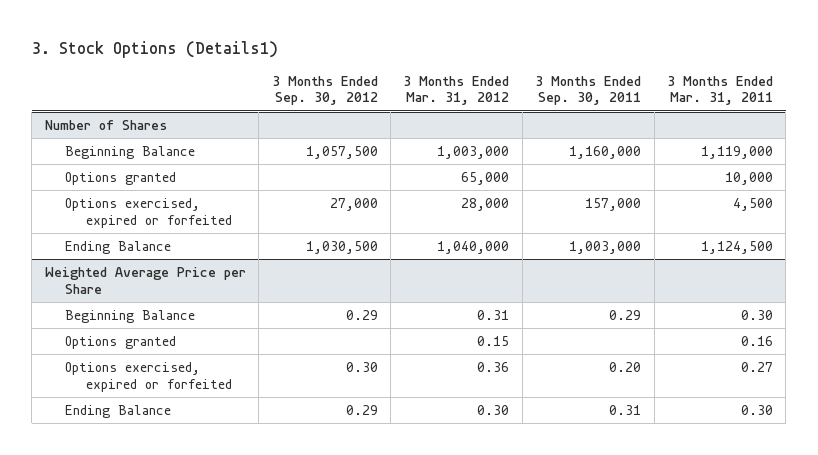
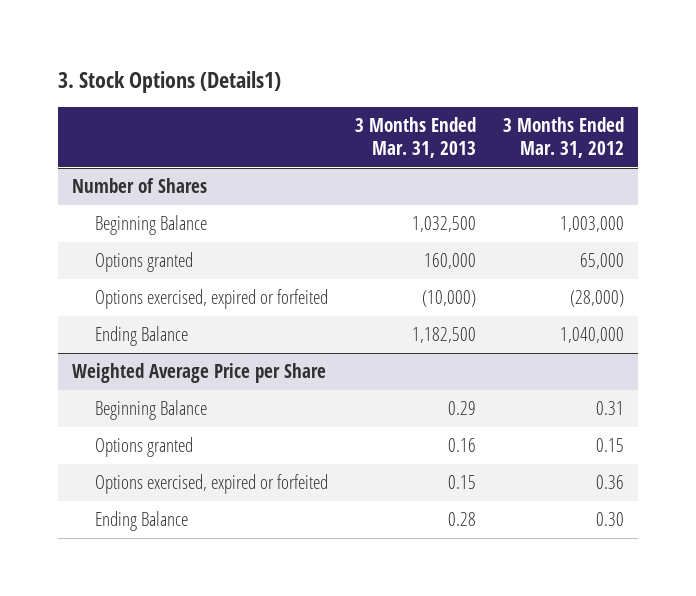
- | 3 Months Ended Sep. 30, 2012 | 3 Months Ended Mar. 31, 2012 | 3 Months Ended Sep. 30, 2011 | 3 Months Ended Mar. 31, 2011
+ | 3 Months Ended Mar. 31, 2013 | 3 Months Ended Mar. 31, 2012
@ Number of Shares
- Options exercised, expired or forfeited | 27,000 | 28,000 | 157,000 | 4,500
+ Options exercised, expired or forfeited | (10,000) | (28,000)

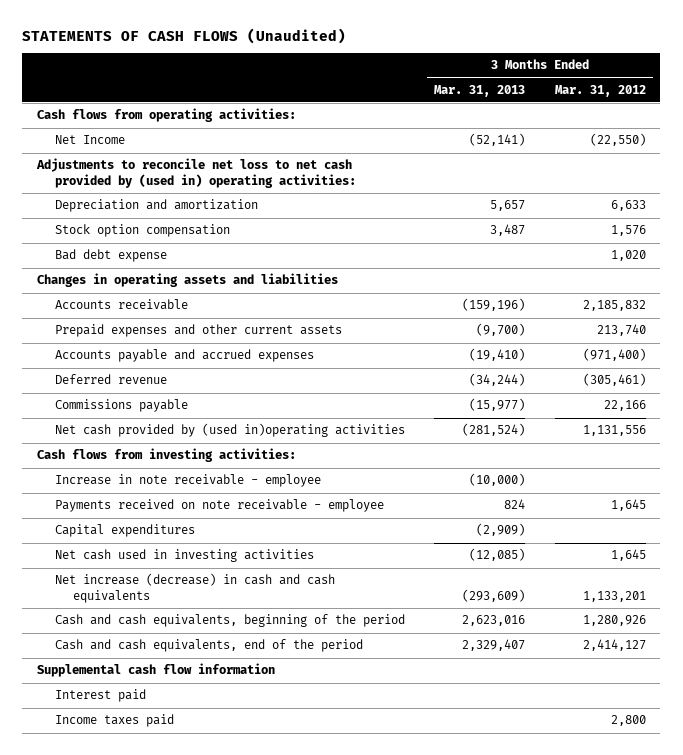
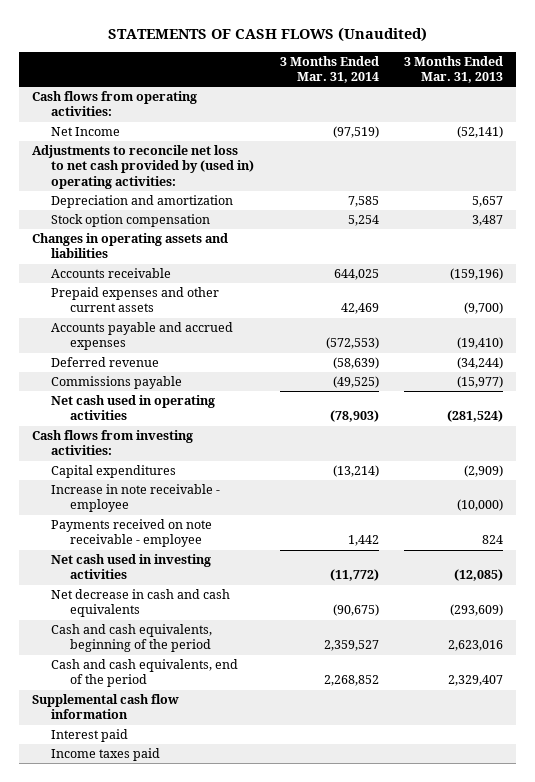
- | 3 Months Ended Mar. 31, 2013 | 3 Months Ended Mar. 31, 2012
+ | 3 Months Ended Mar. 31, 2014 | 3 Months Ended Mar. 31, 2013
- Bad debt expense | | 1,020
- Net cash provided by (used in)operating activities | (281,524) | 1,131,556
+ Net cash used in operating activities | (78,903) | (281,524)
moved up: Capital expenditures | (13,214) | (2,909)
- Net increase (decrease) in cash and cash equivalents | (293,609) | 1,133,201
+ Net decrease in cash and cash equivalents | (90,675) | (293,609)

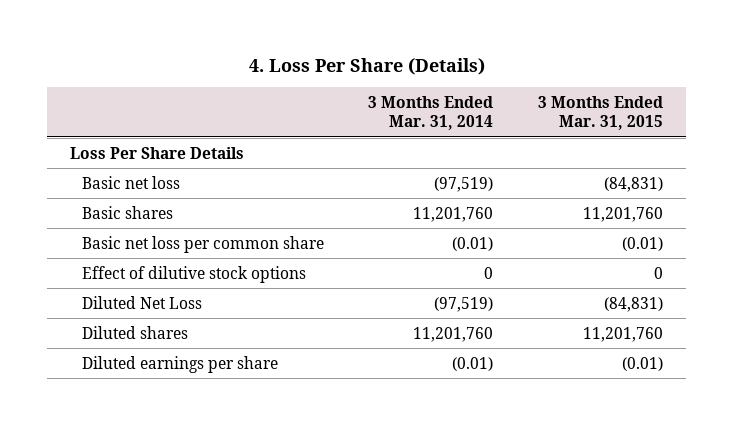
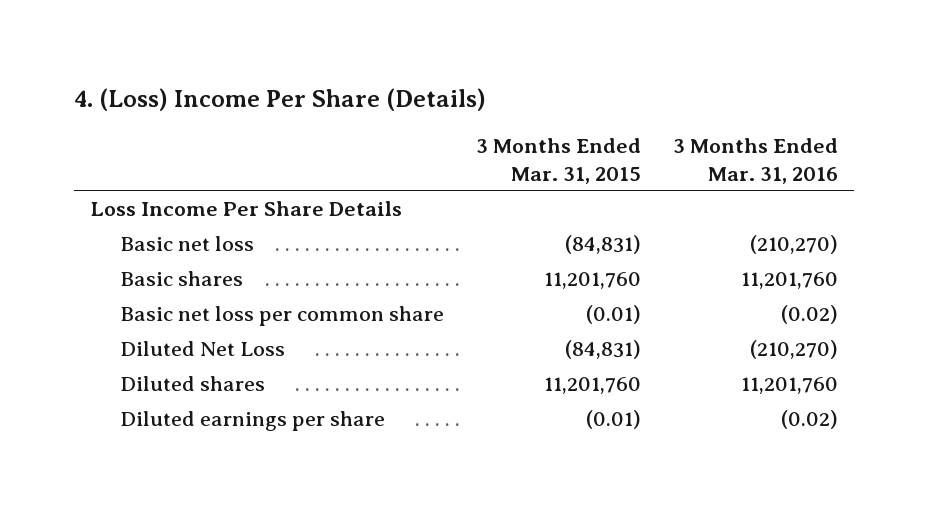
- 4. Loss Per Share (Details)
+ 4. (Loss) Income Per Share (Details)
- | 3 Months Ended Mar. 31, 2014 | 3 Months Ended Mar. 31, 2015
+ | 3 Months Ended Mar. 31, 2015 | 3 Months Ended Mar. 31, 2016
- Loss Per Share Details
+ Loss Income Per Share Details
- Effect of dilutive stock options | 0 | 0

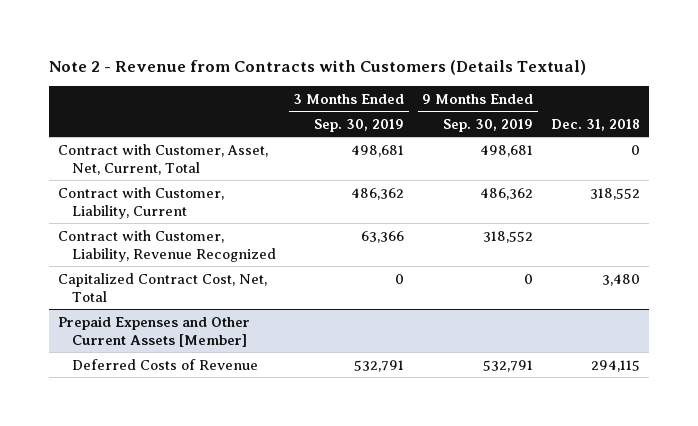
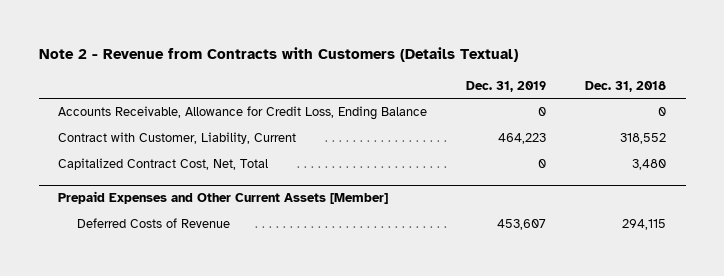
- | 3 Months Ended Sep. 30, 2019 | 9 Months Ended Sep. 30, 2019 | Dec. 31, 2018
+ | Dec. 31, 2019 | Dec. 31, 2018
- Contract with Customer, Asset, Net, Current, Total | 498,681 | 498,681 | 0
+ Accounts Receivable, Allowance for Credit Loss, Ending Balance | 0 | 0
- Contract with Customer, Liability, Revenue Recognized | 63,366 | 318,552 |

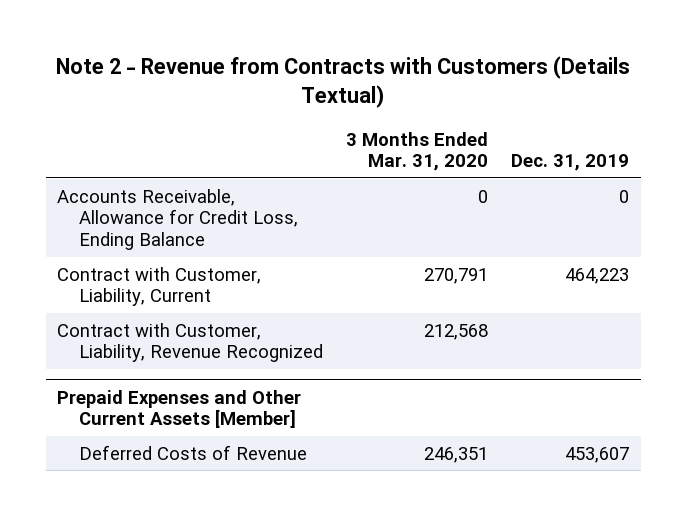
- | Dec. 31, 2019 | Dec. 31, 2018
+ | 3 Months Ended Mar. 31, 2020 | Dec. 31, 2019
- Capitalized Contract Cost, Net, Total | 0 | 3,480
+ Contract with Customer, Liability, Revenue Recognized | 212,568 |

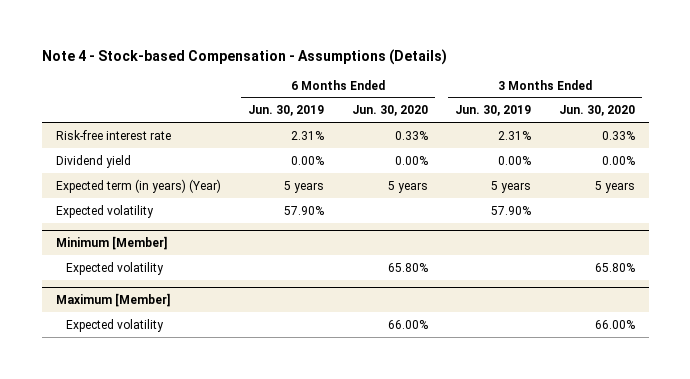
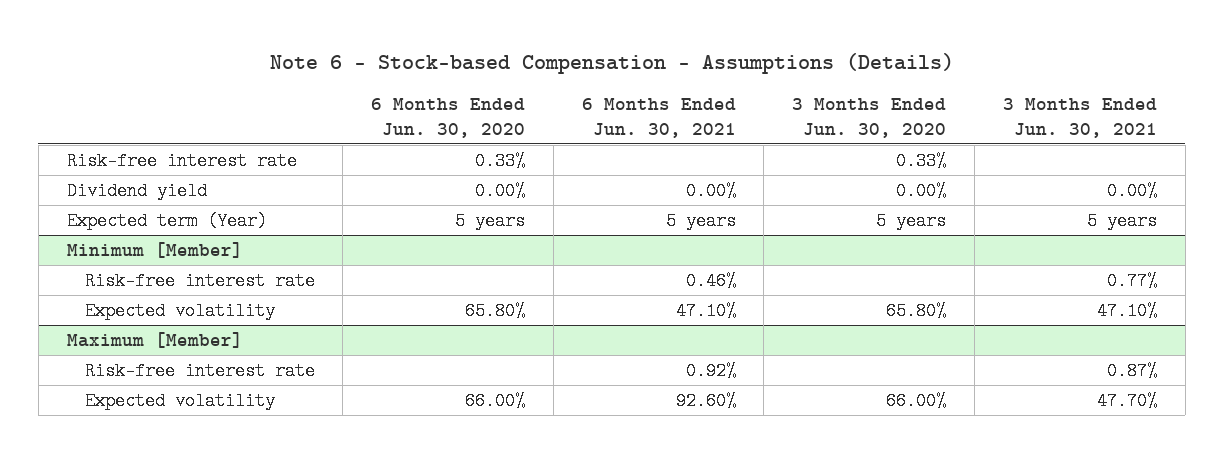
- Note 4 - Stock-based Compensation - Assumptions (Details)
+ Note 6 - Stock-based Compensation - Assumptions (Details)
- | 6 Months Ended Jun. 30, 2019 | 6 Months Ended Jun. 30, 2020 | 3 Months Ended Jun. 30, 2019 | 3 Months Ended Jun. 30, 2020
+ | 6 Months Ended Jun. 30, 2020 | 6 Months Ended Jun. 30, 2021 | 3 Months Ended Jun. 30, 2020 | 3 Months Ended Jun. 30, 2021
- Expected term (in years) (Year) | 5 years | 5 years | 5 years | 5 years
- Expected volatility | 57.90% | | 57.90% |
+ Expected term (Year) | 5 years | 5 years | 5 years | 5 years
@ Minimum [Member]
+ Risk-free interest rate | | 0.46% | | 0.77%
@ Maximum [Member]
+ Risk-free interest rate | | 0.92% | | 0.87%

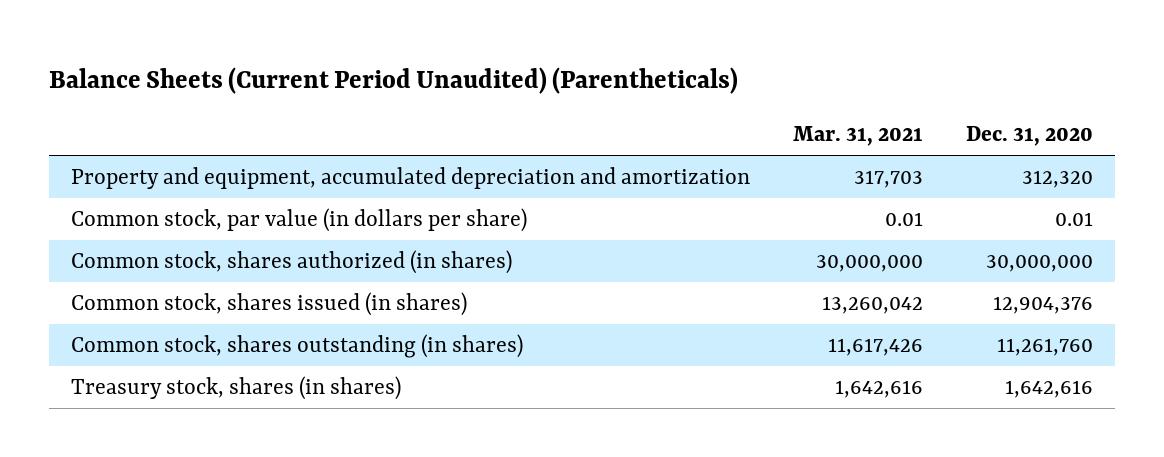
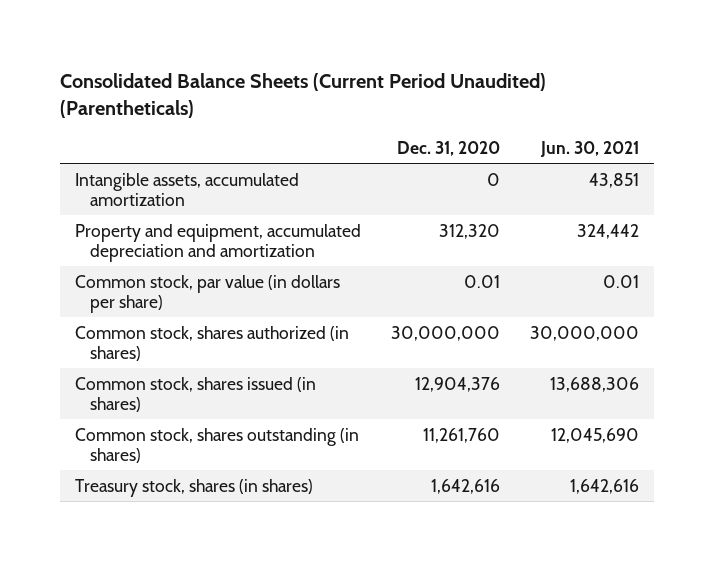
- Balance Sheets (Current Period Unaudited) (Parentheticals)
+ Consolidated Balance Sheets (Current Period Unaudited) (Parentheticals)
- | Mar. 31, 2021 | Dec. 31, 2020
+ | Dec. 31, 2020 | Jun. 30, 2021
+ Intangible assets, accumulated amortization | 0 | 43,851

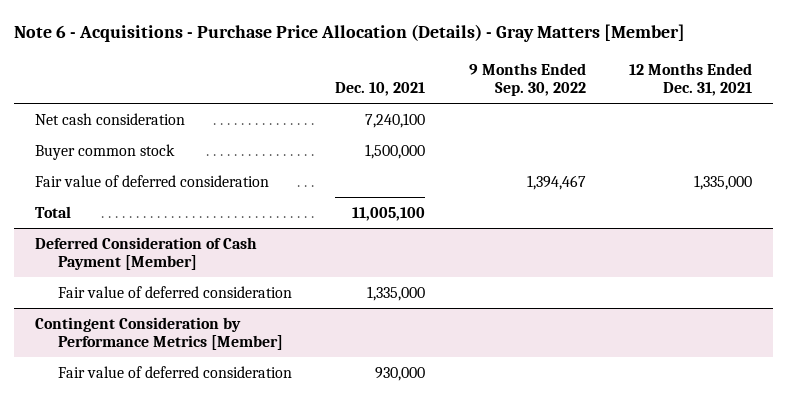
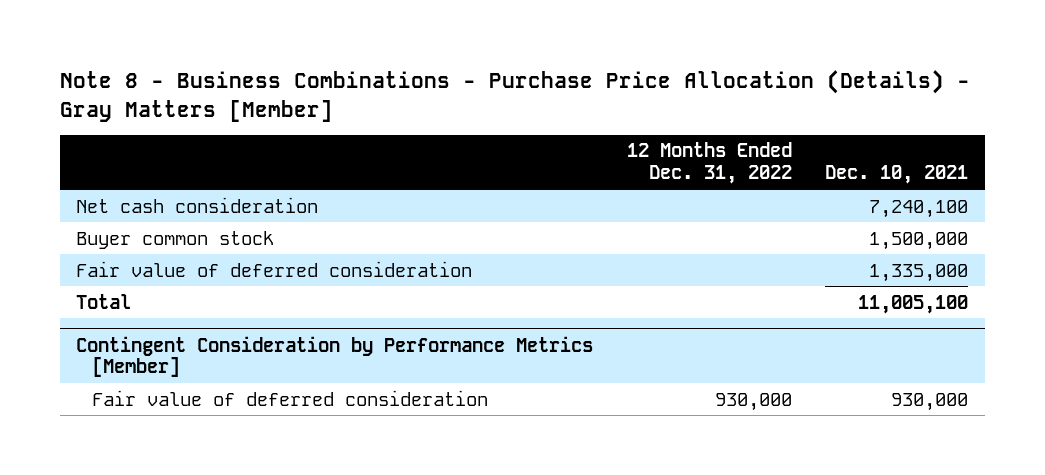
- Note 6 - Acquisitions - Purchase Price Allocation (Details) - Gray Matters [Member]
+ Note 8 - Business Combinations - Purchase Price Allocation (Details) - Gray Matters [Member]
- | Dec. 10, 2021 | 9 Months Ended Sep. 30, 2022 | 12 Months Ended Dec. 31, 2021
+ | 12 Months Ended Dec. 31, 2022 | Dec. 10, 2021
- Fair value of deferred consideration | | 1,394,467 | 1,335,000
- Deferred Consideration of Cash Payment [Member]
moved down: Total | | 11,005,100

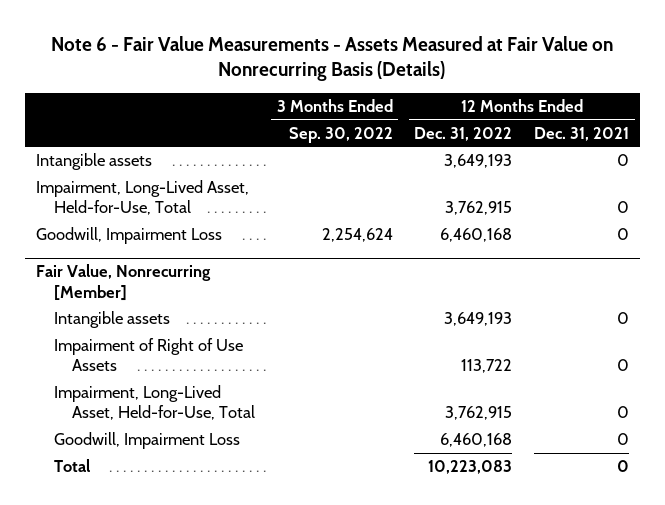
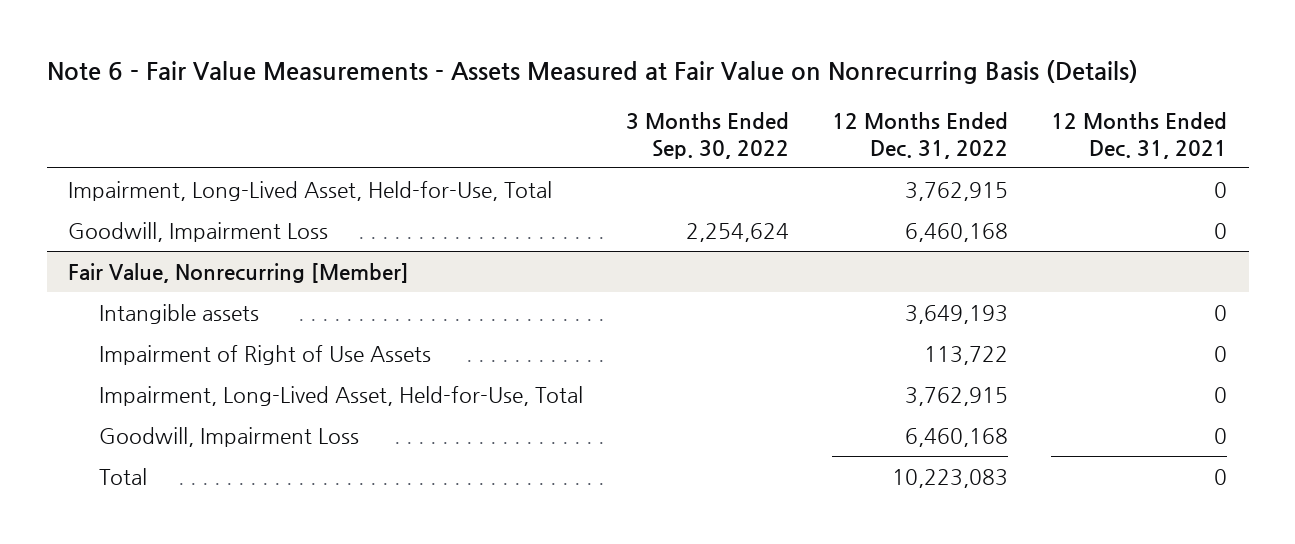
- Intangible assets | | 3,649,193 | 0

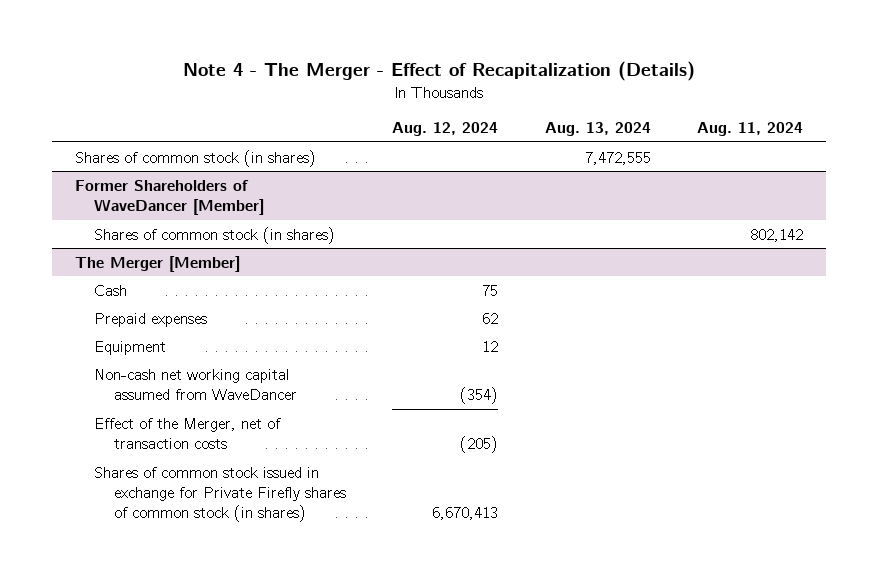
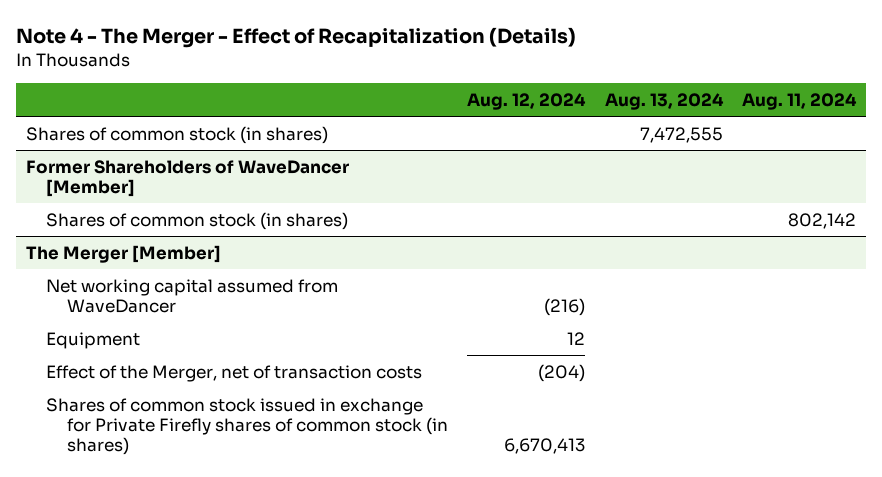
@ The Merger [Member]
- Cash | 75 | |
- Prepaid expenses | 62 | |
+ Net working capital assumed from WaveDancer | (216) | |
- Non-cash net working capital assumed from WaveDancer | (354) | |
- Effect of the Merger, net of transaction costs | (205) | |
+ Effect of the Merger, net of transaction costs | (204) | |

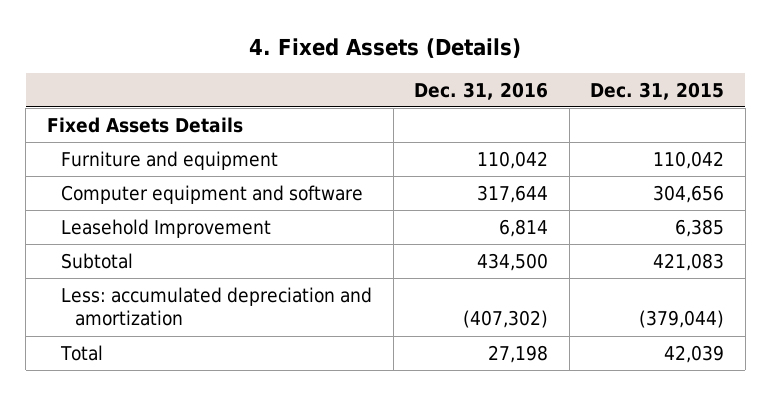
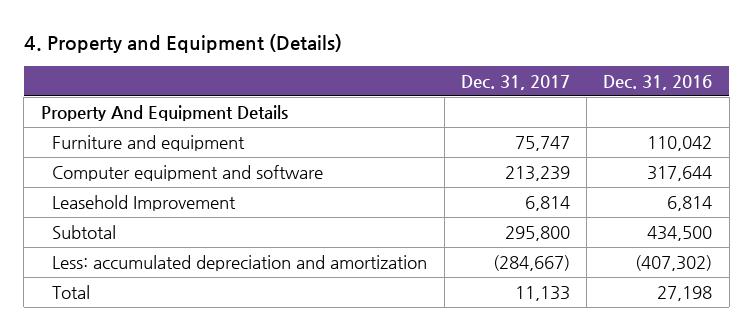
- 4. Fixed Assets (Details)
+ 4. Property and Equipment (Details)
- | Dec. 31, 2016 | Dec. 31, 2015
+ | Dec. 31, 2017 | Dec. 31, 2016
- Fixed Assets Details
+ Property And Equipment Details

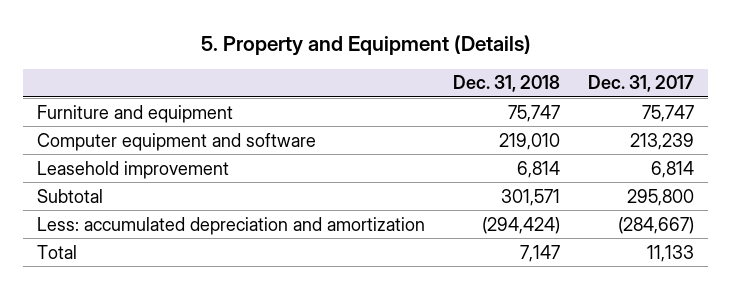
- 4. Property and Equipment (Details)
+ 5. Property and Equipment (Details)
- | Dec. 31, 2017 | Dec. 31, 2016
+ | Dec. 31, 2018 | Dec. 31, 2017
- Property And Equipment Details
- Leasehold Improvement | 6,814 | 6,814
+ Leasehold improvement | 6,814 | 6,814

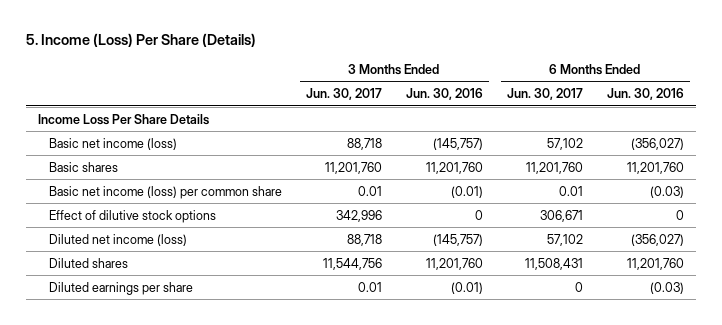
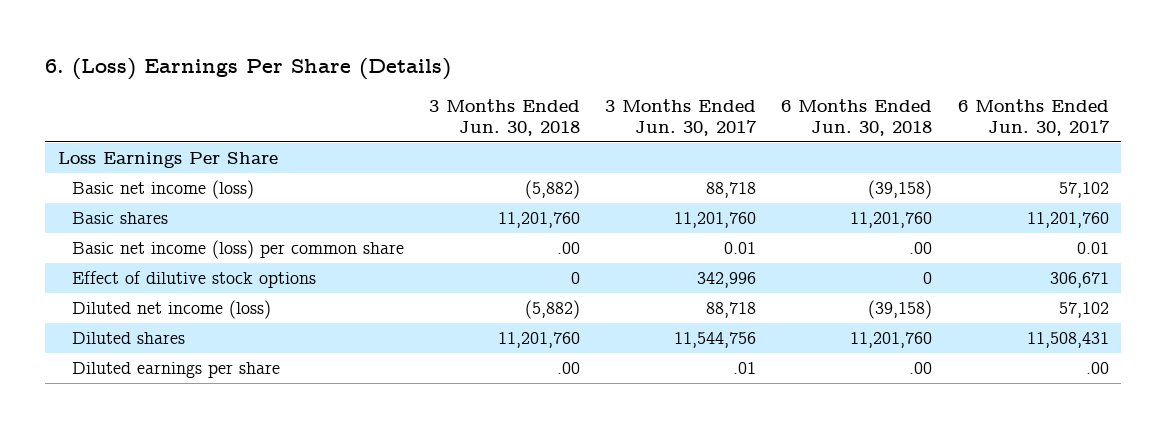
- 5. Income (Loss) Per Share (Details)
+ 6. (Loss) Earnings Per Share (Details)
- | 3 Months Ended Jun. 30, 2017 | 3 Months Ended Jun. 30, 2016 | 6 Months Ended Jun. 30, 2017 | 6 Months Ended Jun. 30, 2016
+ | 3 Months Ended Jun. 30, 2018 | 3 Months Ended Jun. 30, 2017 | 6 Months Ended Jun. 30, 2018 | 6 Months Ended Jun. 30, 2017
- Income Loss Per Share Details
+ Loss Earnings Per Share
- Diluted earnings per share | 0.01 | (0.01) | 0 | (0.03)
+ Diluted earnings per share | .00 | .01 | .00 | .00

